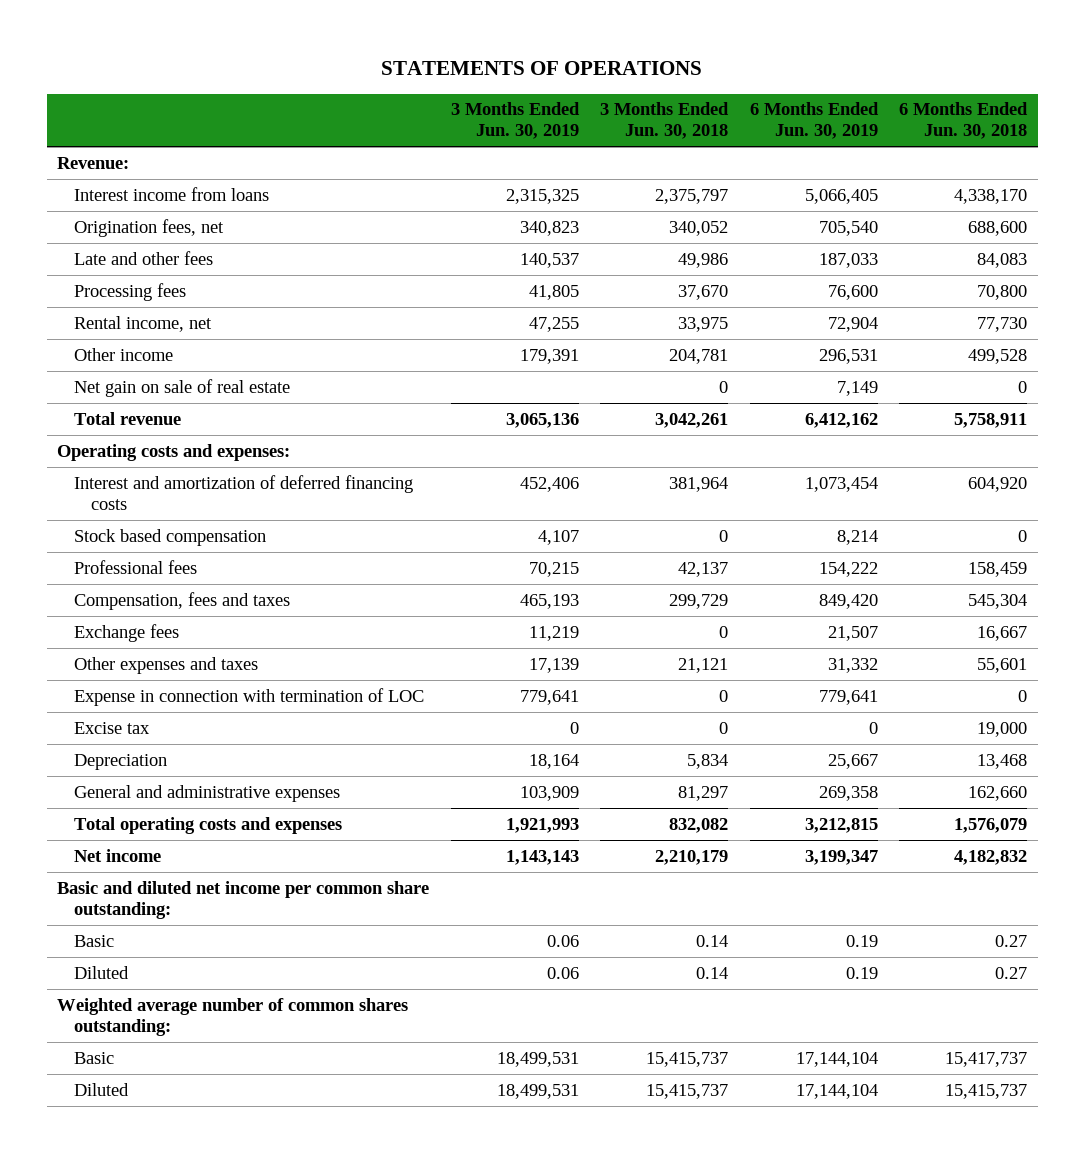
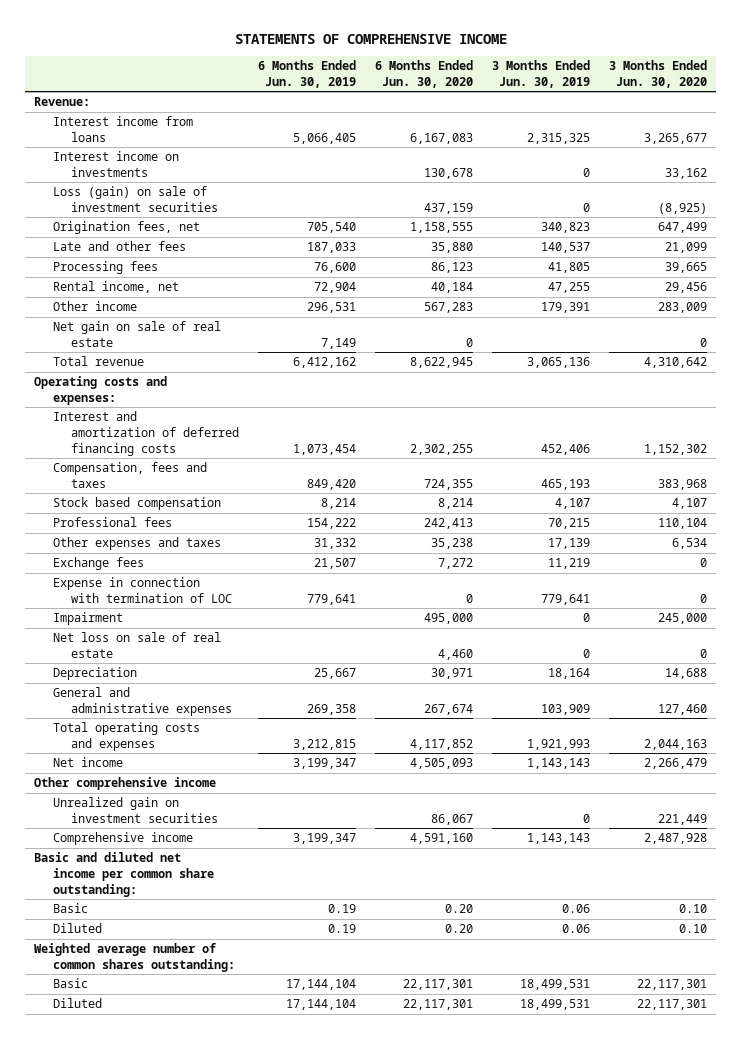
- STATEMENTS OF OPERATIONS
+ STATEMENTS OF COMPREHENSIVE INCOME
- | 3 Months Ended Jun. 30, 2019 | 3 Months Ended Jun. 30, 2018 | 6 Months Ended Jun. 30, 2019 | 6 Months Ended Jun. 30, 2018
+ | 6 Months Ended Jun. 30, 2019 | 6 Months Ended Jun. 30, 2020 | 3 Months Ended Jun. 30, 2019 | 3 Months Ended Jun. 30, 2020
+ Interest income on investments | | 130,678 | 0 | 33,162
+ Loss (gain) on sale of investment securities | | 437,159 | 0 | (8,925)
moved up: Compensation, fees and taxes | 849,420 | 724,355 | 465,193 | 383,968
moved down: Exchange fees | 21,507 | 7,272 | 11,219 | 0
- Excise tax | 0 | 0 | 0 | 19,000
+ Impairment | | 495,000 | 0 | 245,000
+ Net loss on sale of real estate | | 4,460 | 0 | 0
+ Other comprehensive income
+ Unrealized gain on investment securities | | 86,067 | 0 | 221,449
+ Comprehensive income | 3,199,347 | 4,591,160 | 1,143,143 | 2,487,928

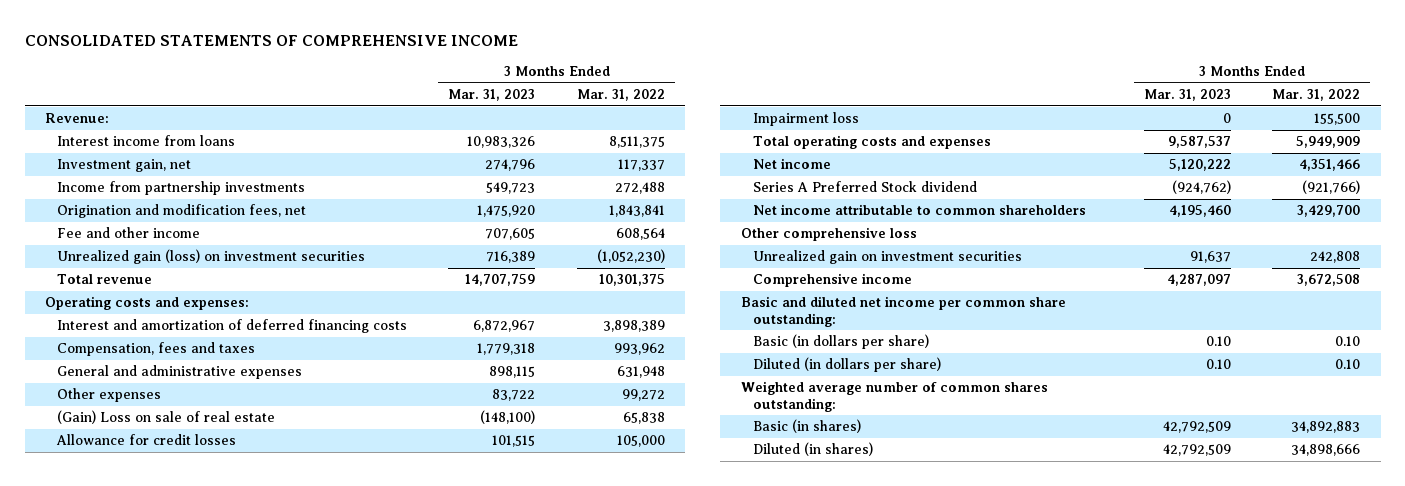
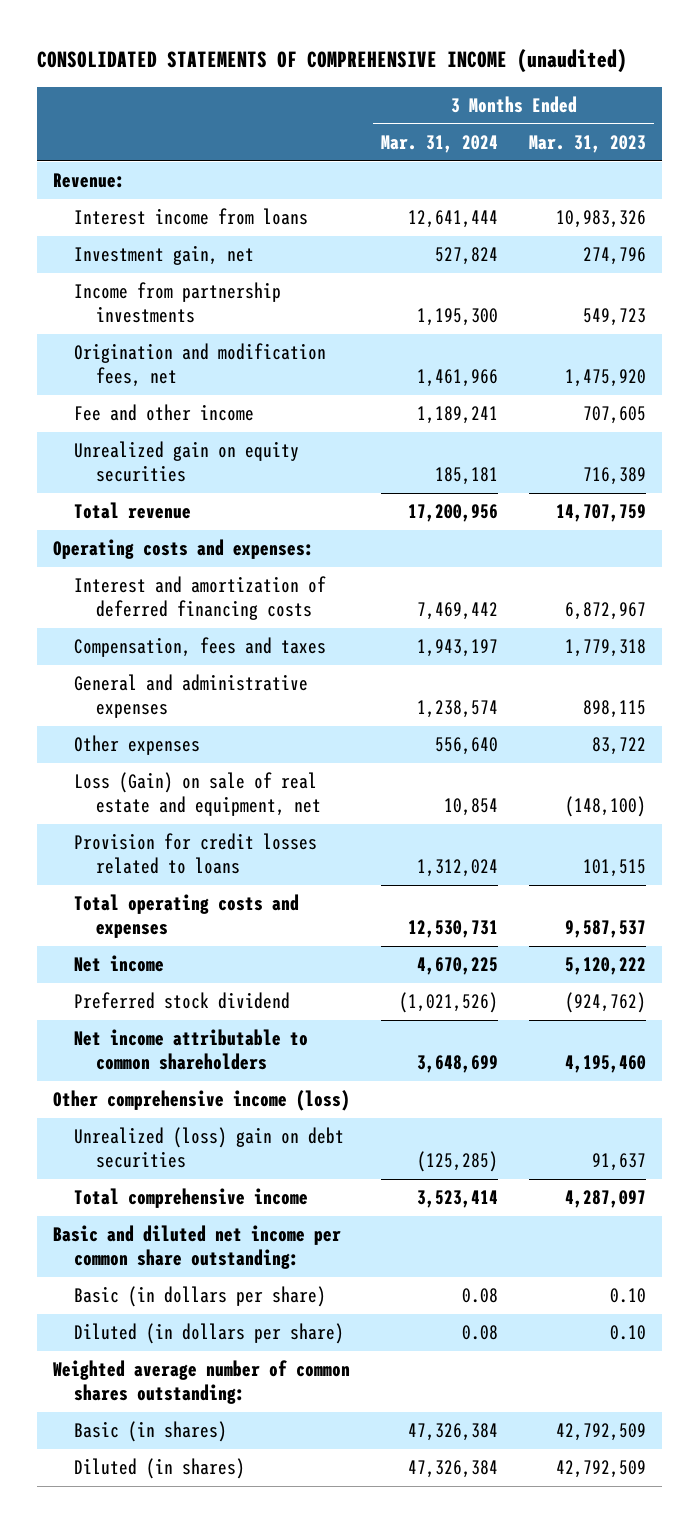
- CONSOLIDATED STATEMENTS OF COMPREHENSIVE INCOME
+ CONSOLIDATED STATEMENTS OF COMPREHENSIVE INCOME (unaudited)
- | 3 Months Ended Mar. 31, 2023 | 3 Months Ended Mar. 31, 2022
+ | 3 Months Ended Mar. 31, 2024 | 3 Months Ended Mar. 31, 2023
- Unrealized gain (loss) on investment securities | 716,389 | (1,052,230)
+ Unrealized gain on equity securities | 185,181 | 716,389
- (Gain) Loss on sale of real estate | (148,100) | 65,838
- Allowance for credit losses | 101,515 | 105,000
- Impairment loss | 0 | 155,500
+ Loss (Gain) on sale of real estate and equipment, net | 10,854 | (148,100)
+ Provision for credit losses related to loans | 1,312,024 | 101,515
- Series A Preferred Stock dividend | (924,762) | (921,766)
+ Preferred stock dividend | (1,021,526) | (924,762)
- Other comprehensive loss
- Unrealized gain on investment securities | 91,637 | 242,808
- Comprehensive income | 4,287,097 | 3,672,508
+ Other comprehensive income (loss)
+ Unrealized (loss) gain on debt securities | (125,285) | 91,637
+ Total comprehensive income | 3,523,414 | 4,287,097

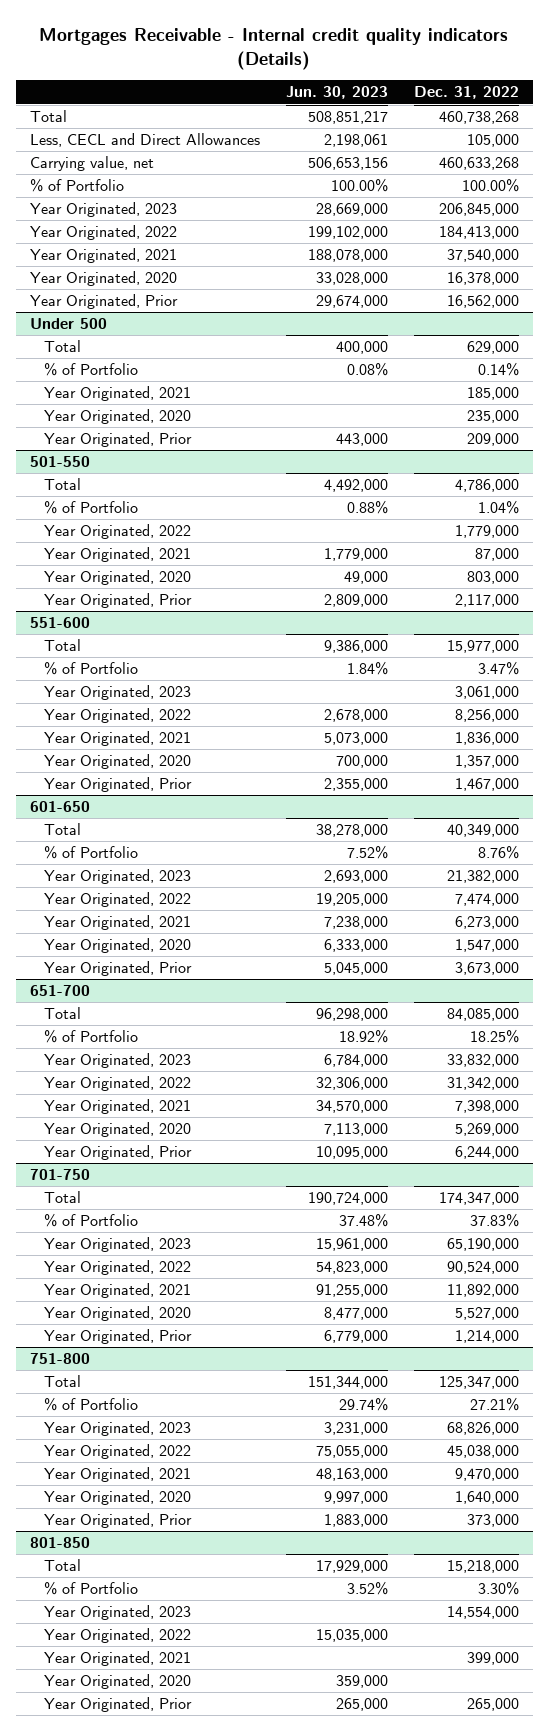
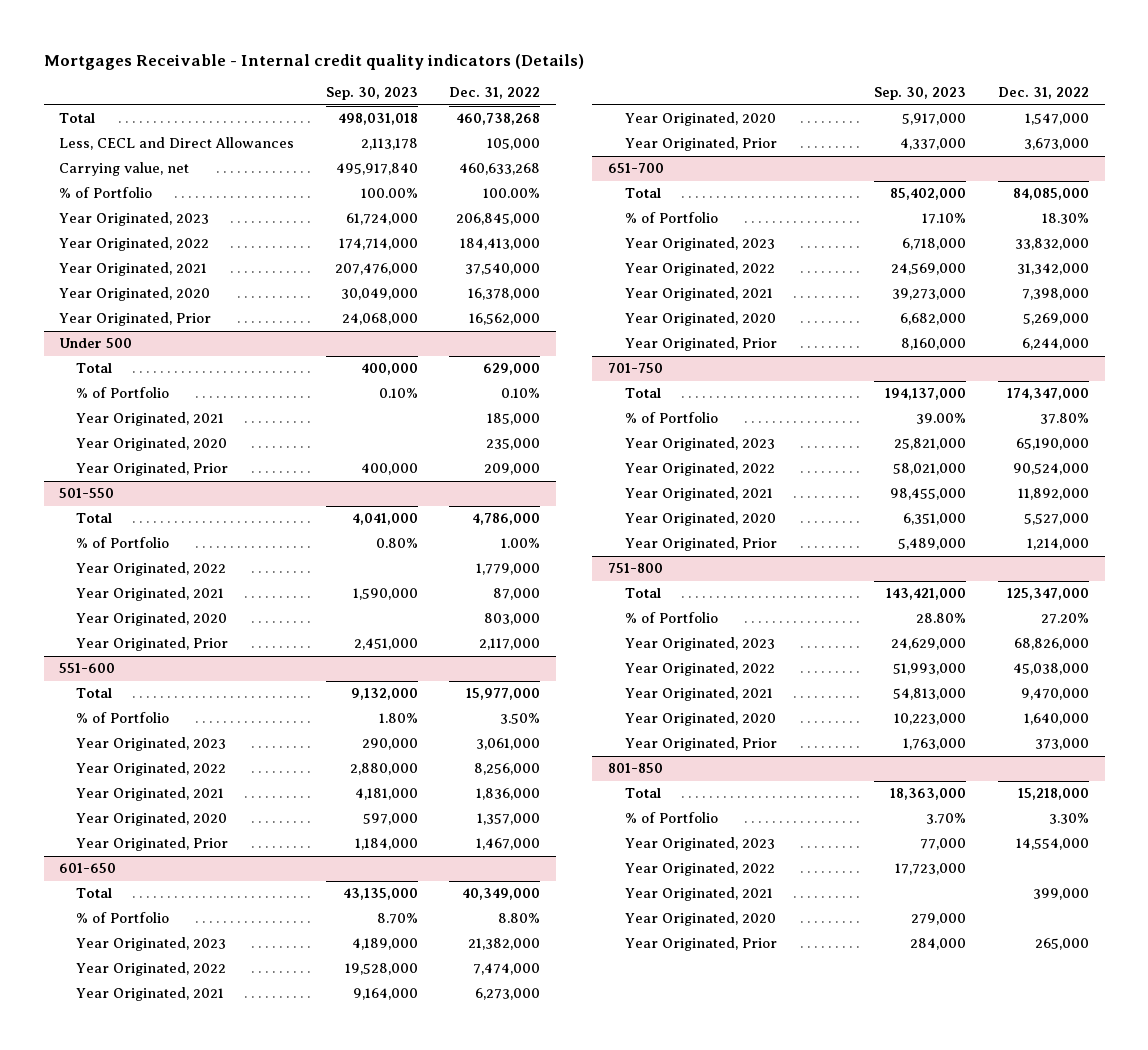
- | Jun. 30, 2023 | Dec. 31, 2022
+ | Sep. 30, 2023 | Dec. 31, 2022
@ Under 500
- % of Portfolio | 0.08% | 0.14%
+ % of Portfolio | 0.10% | 0.10%
@ 501-550
- % of Portfolio | 0.88% | 1.04%
+ % of Portfolio | 0.80% | 1.00%
@ 551-600
- % of Portfolio | 1.84% | 3.47%
+ % of Portfolio | 1.80% | 3.50%
@ 601-650
- % of Portfolio | 7.52% | 8.76%
+ % of Portfolio | 8.70% | 8.80%
@ 651-700
- % of Portfolio | 18.92% | 18.25%
+ % of Portfolio | 17.10% | 18.30%
@ 701-750
- % of Portfolio | 37.48% | 37.83%
+ % of Portfolio | 39.00% | 37.80%
@ 751-800
- % of Portfolio | 29.74% | 27.21%
+ % of Portfolio | 28.80% | 27.20%

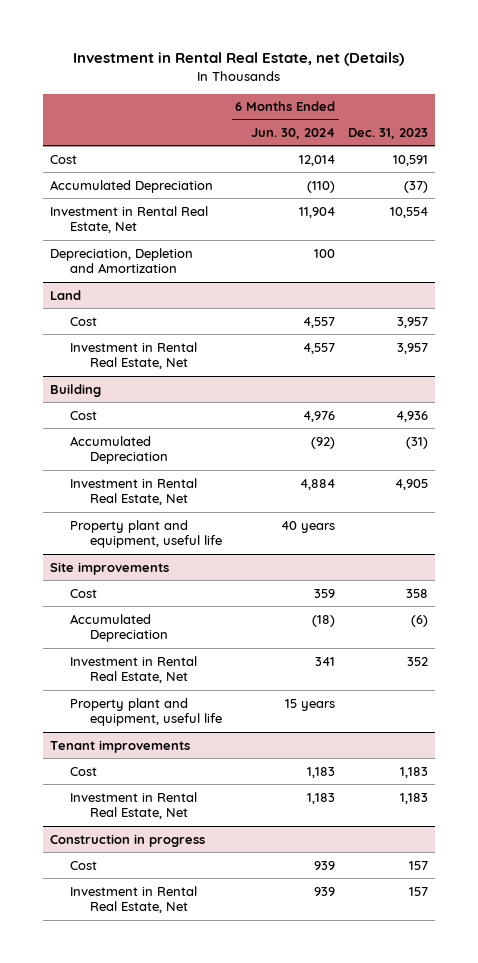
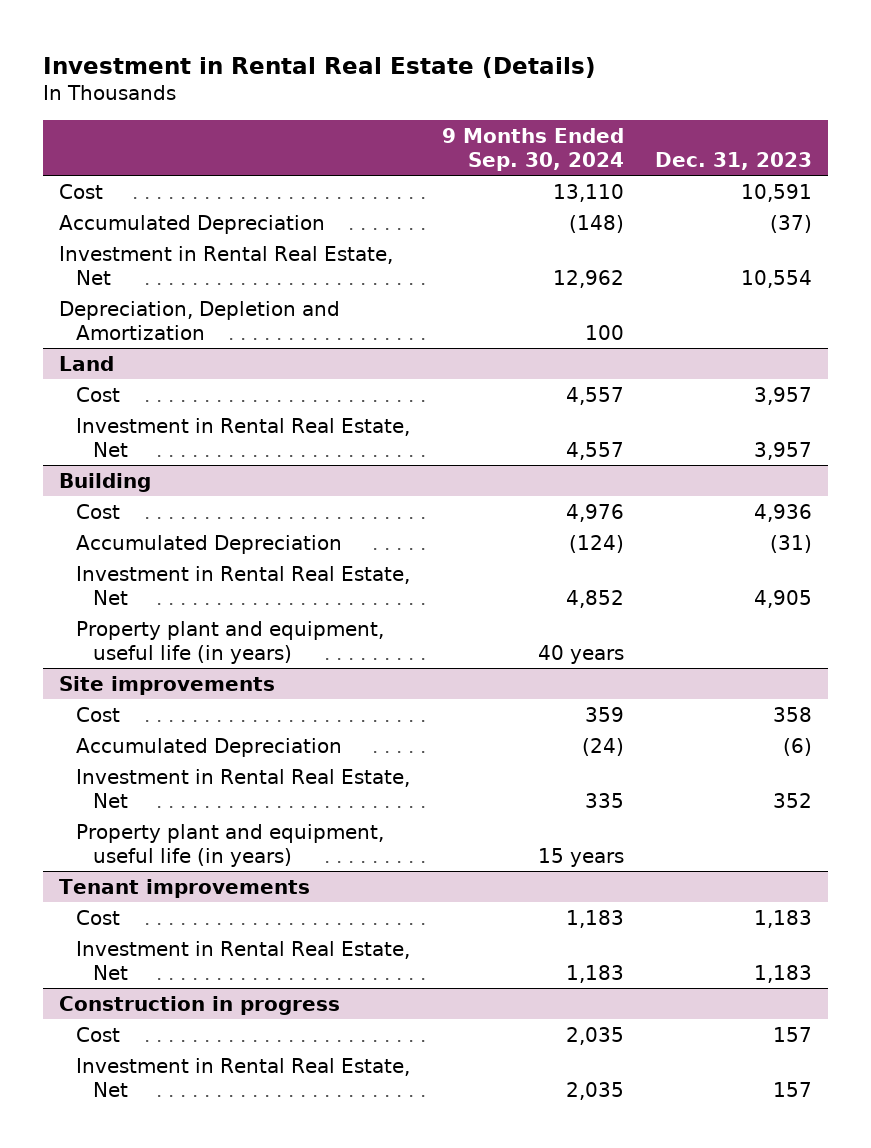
- Investment in Rental Real Estate, net (Details)
+ Investment in Rental Real Estate (Details)
- | 6 Months Ended Jun. 30, 2024 | Dec. 31, 2023
+ | 9 Months Ended Sep. 30, 2024 | Dec. 31, 2023
@ Building
- Property plant and equipment, useful life | 40 years |
+ Property plant and equipment, useful life (in years) | 40 years |
@ Site improvements
- Property plant and equipment, useful life | 15 years |
+ Property plant and equipment, useful life (in years) | 15 years |

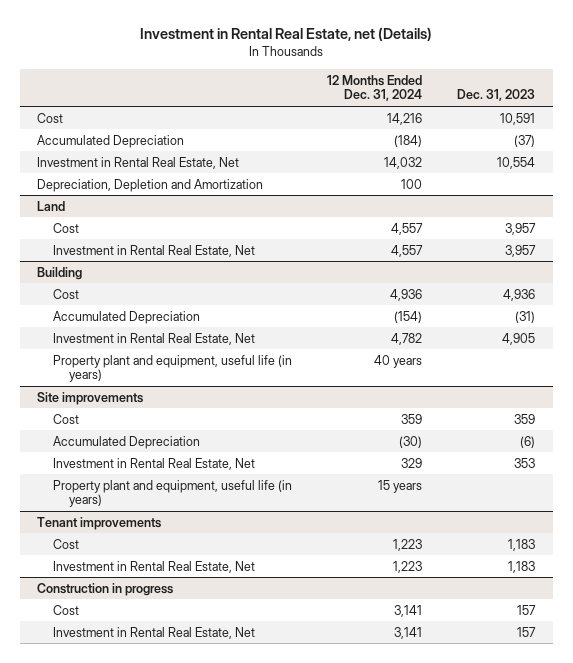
- Investment in Rental Real Estate (Details)
+ Investment in Rental Real Estate, net (Details)
- | 9 Months Ended Sep. 30, 2024 | Dec. 31, 2023
+ | 12 Months Ended Dec. 31, 2024 | Dec. 31, 2023
@ Site improvements
- Cost | 359 | 358
+ Cost | 359 | 359
- Investment in Rental Real Estate, Net | 335 | 352
+ Investment in Rental Real Estate, Net | 329 | 353

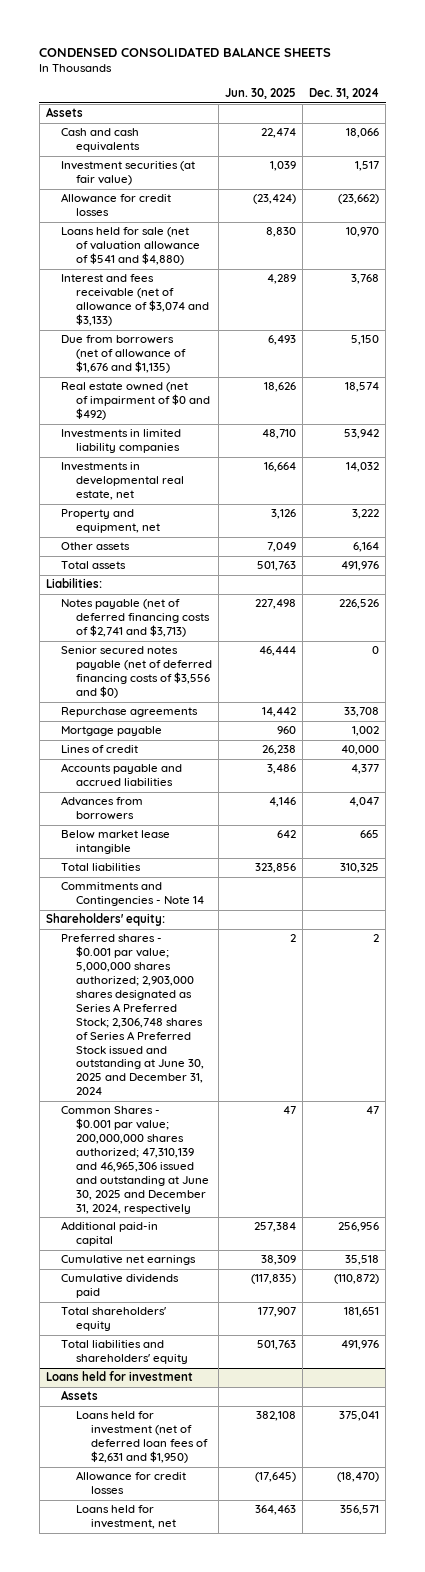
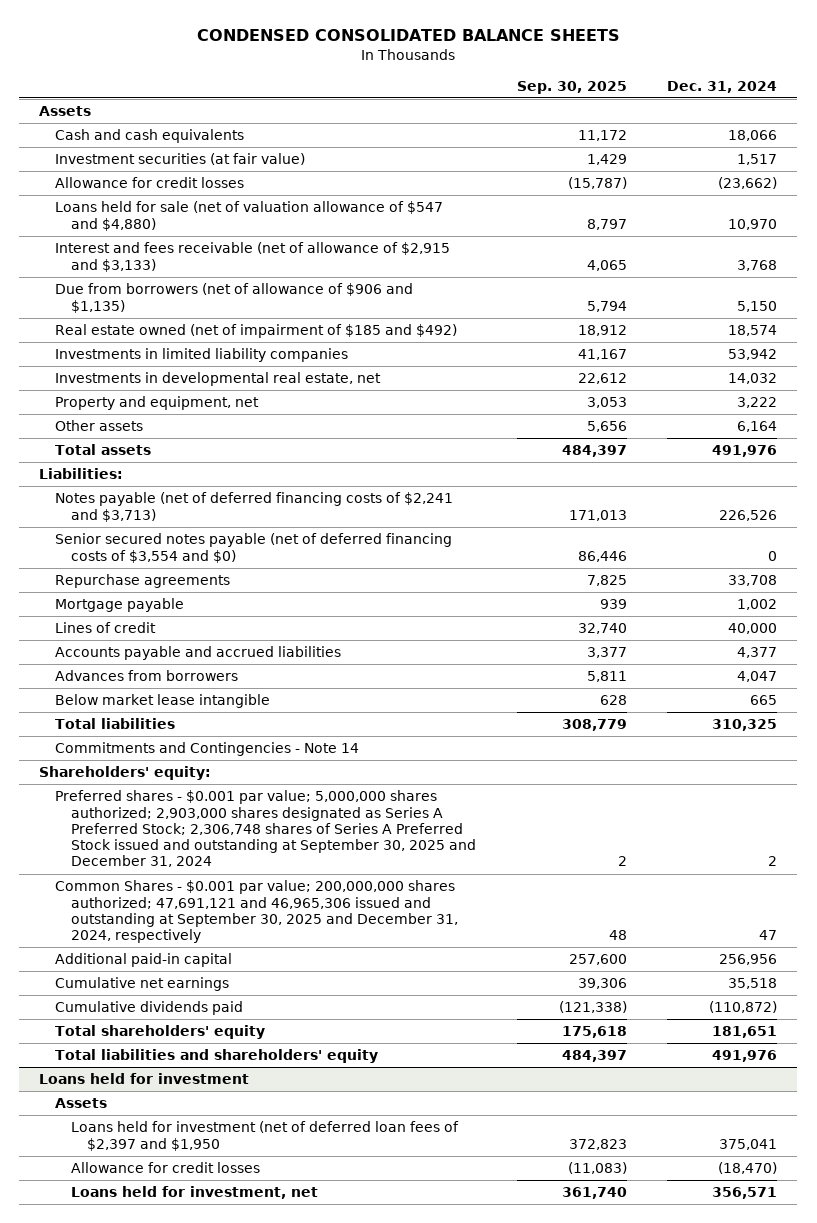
- | Jun. 30, 2025 | Dec. 31, 2024
+ | Sep. 30, 2025 | Dec. 31, 2024
- Loans held for sale (net of valuation allowance of $541 and $4,880) | 8,830 | 10,970
- Interest and fees receivable (net of allowance of $3,074 and $3,133) | 4,289 | 3,768
- Due from borrowers (net of allowance of $1,676 and $1,135) | 6,493 | 5,150
- Real estate owned (net of impairment of $0 and $492) | 18,626 | 18,574
+ Loans held for sale (net of valuation allowance of $547 and $4,880) | 8,797 | 10,970
+ Interest and fees receivable (net of allowance of $2,915 and $3,133) | 4,065 | 3,768
+ Due from borrowers (net of allowance of $906 and $1,135) | 5,794 | 5,150
+ Real estate owned (net of impairment of $185 and $492) | 18,912 | 18,574
- Notes payable (net of deferred financing costs of $2,741 and $3,713) | 227,498 | 226,526
- Senior secured notes payable (net of deferred financing costs of $3,556 and $0) | 46,444 | 0
+ Notes payable (net of deferred financing costs of $2,241 and $3,713) | 171,013 | 226,526
+ Senior secured notes payable (net of deferred financing costs of $3,554 and $0) | 86,446 | 0
- Preferred shares - $0.001 par value; 5,000,000 shares authorized; 2,903,000 shares designated as Series A Preferred Stock; 2,306,748 shares of Series A Preferred Stock issued and outstanding at June 30, 2025 and December 31, 2024 | 2 | 2
- Common Shares - $0.001 par value; 200,000,000 shares authorized; 47,310,139 and 46,965,306 issued and outstanding at June 30, 2025 and December 31, 2024, respectively | 47 | 47
+ Preferred shares - $0.001 par value; 5,000,000 shares authorized; 2,903,000 shares designated as Series A Preferred Stock; 2,306,748 shares of Series A Preferred Stock issued and outstanding at September 30, 2025 and December 31, 2024 | 2 | 2
+ Common Shares - $0.001 par value; 200,000,000 shares authorized; 47,691,121 and 46,965,306 issued and outstanding at September 30, 2025 and December 31, 2024, respectively | 48 | 47
@ Loans held for investment
- Loans held for investment (net of deferred loan fees of $2,631 and $1,950) | 382,108 | 375,041
+ Loans held for investment (net of deferred loan fees of $2,397 and $1,950 | 372,823 | 375,041

